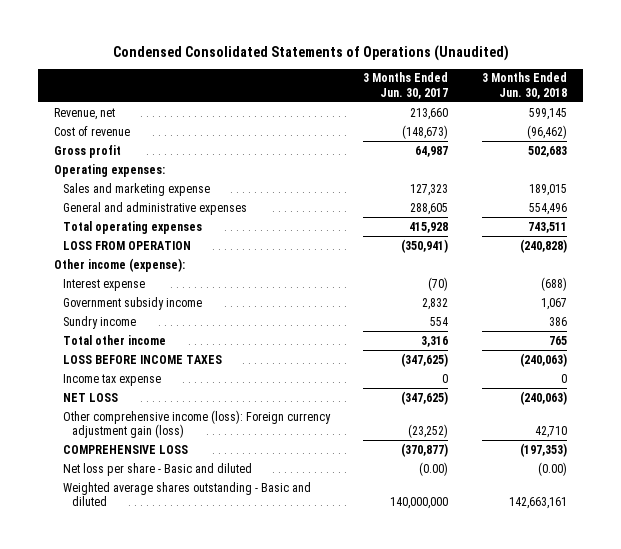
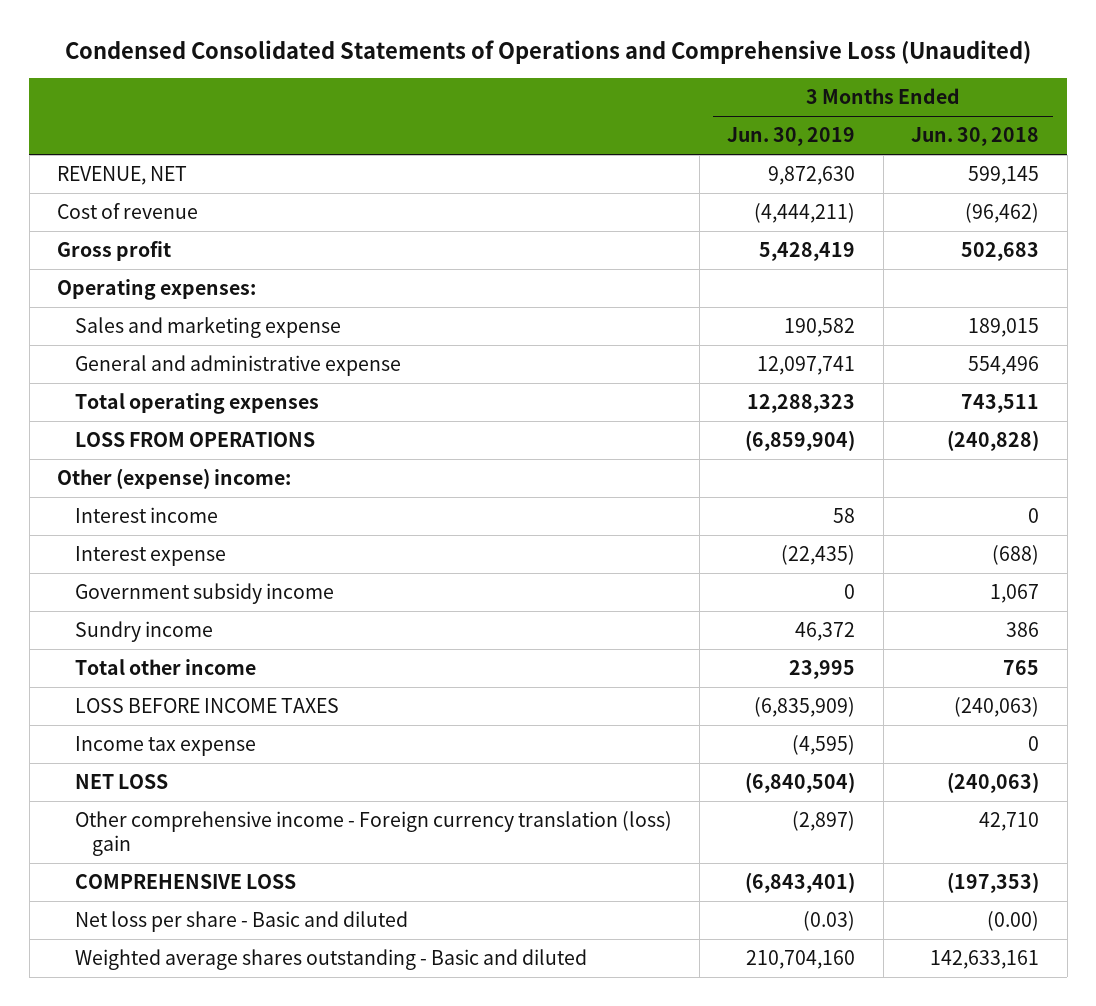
- Condensed Consolidated Statements of Operations (Unaudited)
+ Condensed Consolidated Statements of Operations and Comprehensive Loss (Unaudited)
- | 3 Months Ended Jun. 30, 2017 | 3 Months Ended Jun. 30, 2018
+ | 3 Months Ended Jun. 30, 2019 | 3 Months Ended Jun. 30, 2018
- Revenue, net | 213,660 | 599,145
+ REVENUE, NET | 9,872,630 | 599,145
- General and administrative expenses | 288,605 | 554,496
+ General and administrative expense | 12,097,741 | 554,496
- LOSS FROM OPERATION | (350,941) | (240,828)
- Other income (expense):
+ LOSS FROM OPERATIONS | (6,859,904) | (240,828)
+ Other (expense) income:
+ Interest income | 58 | 0
- Other comprehensive income (loss): Foreign currency adjustment gain (loss) | (23,252) | 42,710
+ Other comprehensive income - Foreign currency translation (loss) gain | (2,897) | 42,710
- Weighted average shares outstanding - Basic and diluted | 140,000,000 | 142,663,161
+ Weighted average shares outstanding - Basic and diluted | 210,704,160 | 142,633,161

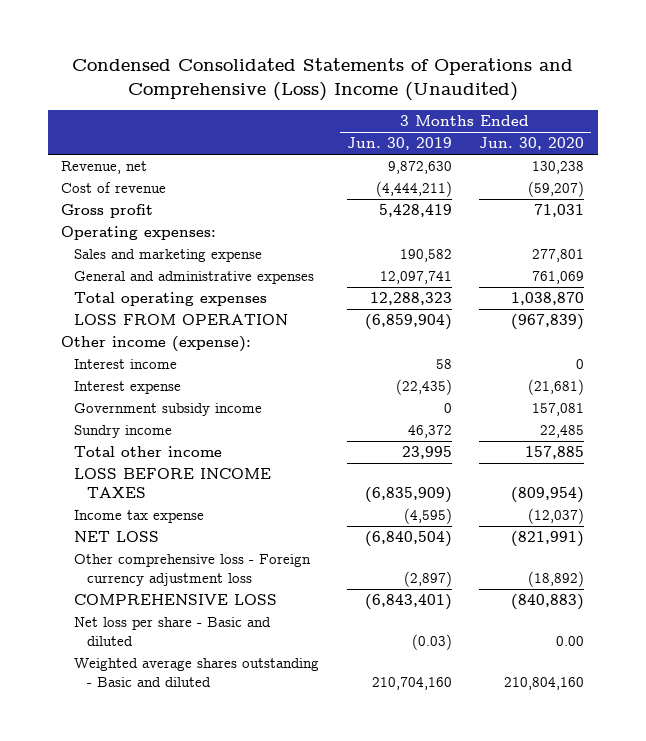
- Condensed Consolidated Statements of Operations and Comprehensive Loss (Unaudited)
+ Condensed Consolidated Statements of Operations and Comprehensive (Loss) Income (Unaudited)
- | 3 Months Ended Jun. 30, 2019 | 3 Months Ended Jun. 30, 2018
+ | 3 Months Ended Jun. 30, 2019 | 3 Months Ended Jun. 30, 2020
- REVENUE, NET | 9,872,630 | 599,145
+ Revenue, net | 9,872,630 | 130,238
- General and administrative expense | 12,097,741 | 554,496
+ General and administrative expenses | 12,097,741 | 761,069
- LOSS FROM OPERATIONS | (6,859,904) | (240,828)
- Other (expense) income:
+ LOSS FROM OPERATION | (6,859,904) | (967,839)
+ Other income (expense):
- Other comprehensive income - Foreign currency translation (loss) gain | (2,897) | 42,710
+ Other comprehensive loss - Foreign currency adjustment loss | (2,897) | (18,892)

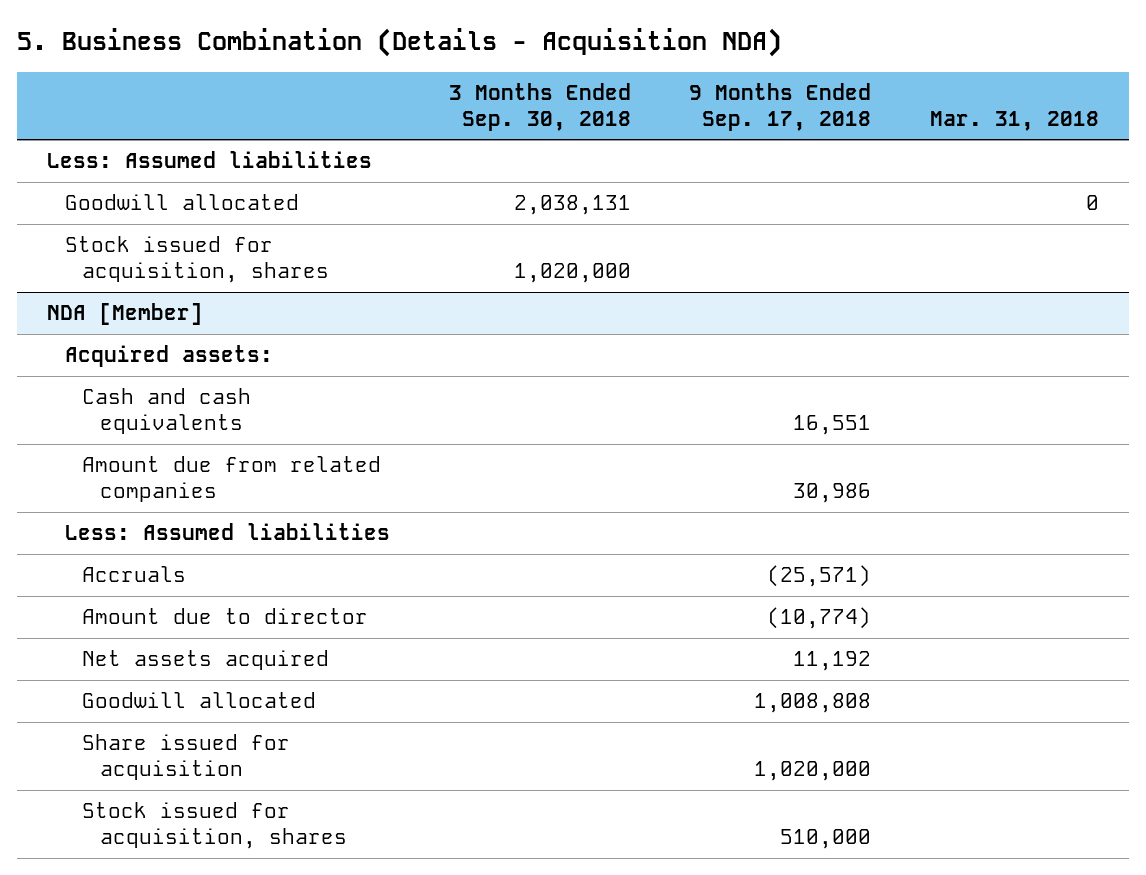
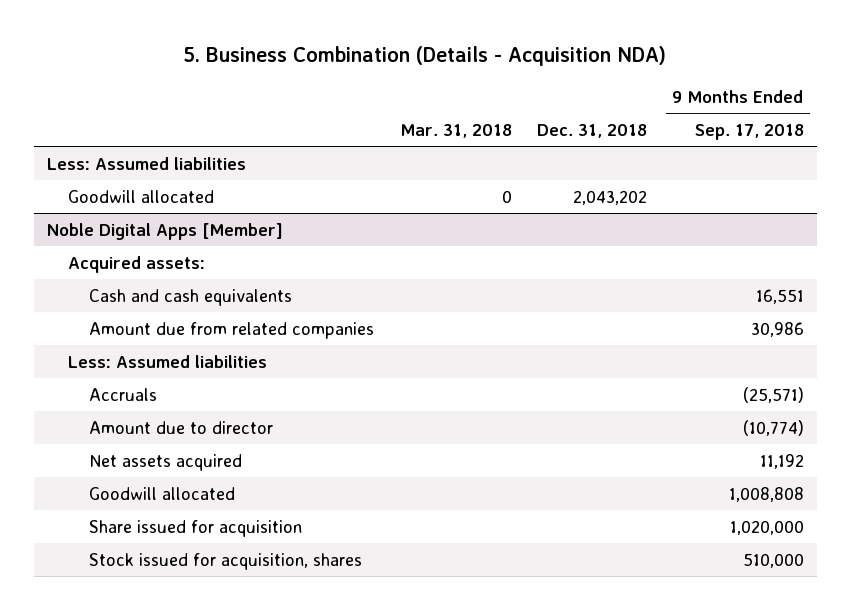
- | 3 Months Ended Sep. 30, 2018 | 9 Months Ended Sep. 17, 2018 | Mar. 31, 2018
+ | Mar. 31, 2018 | Dec. 31, 2018 | 9 Months Ended Sep. 17, 2018
- Stock issued for acquisition, shares | 1,020,000 | |
- NDA [Member]
+ Noble Digital Apps [Member]

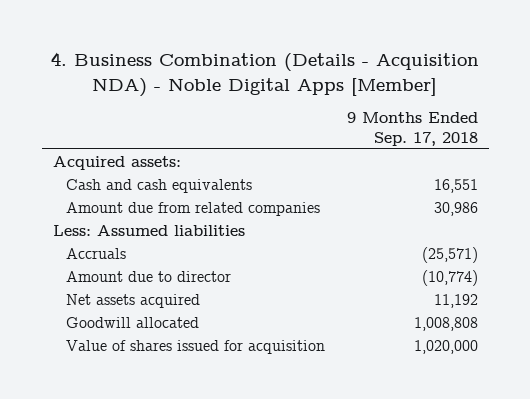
- 5. Business Combination (Details - Acquisition NDA)
+ 4. Business Combination (Details - Acquisition NDA) - Noble Digital Apps [Member]
- | Mar. 31, 2018 | Dec. 31, 2018 | 9 Months Ended Sep. 17, 2018
+ | 9 Months Ended Sep. 17, 2018
- Less: Assumed liabilities
- Goodwill allocated | 0 | 2,043,202 |
- Noble Digital Apps [Member]
- Share issued for acquisition | | | 1,020,000
- Stock issued for acquisition, shares | | | 510,000
+ Value of shares issued for acquisition | 1,020,000

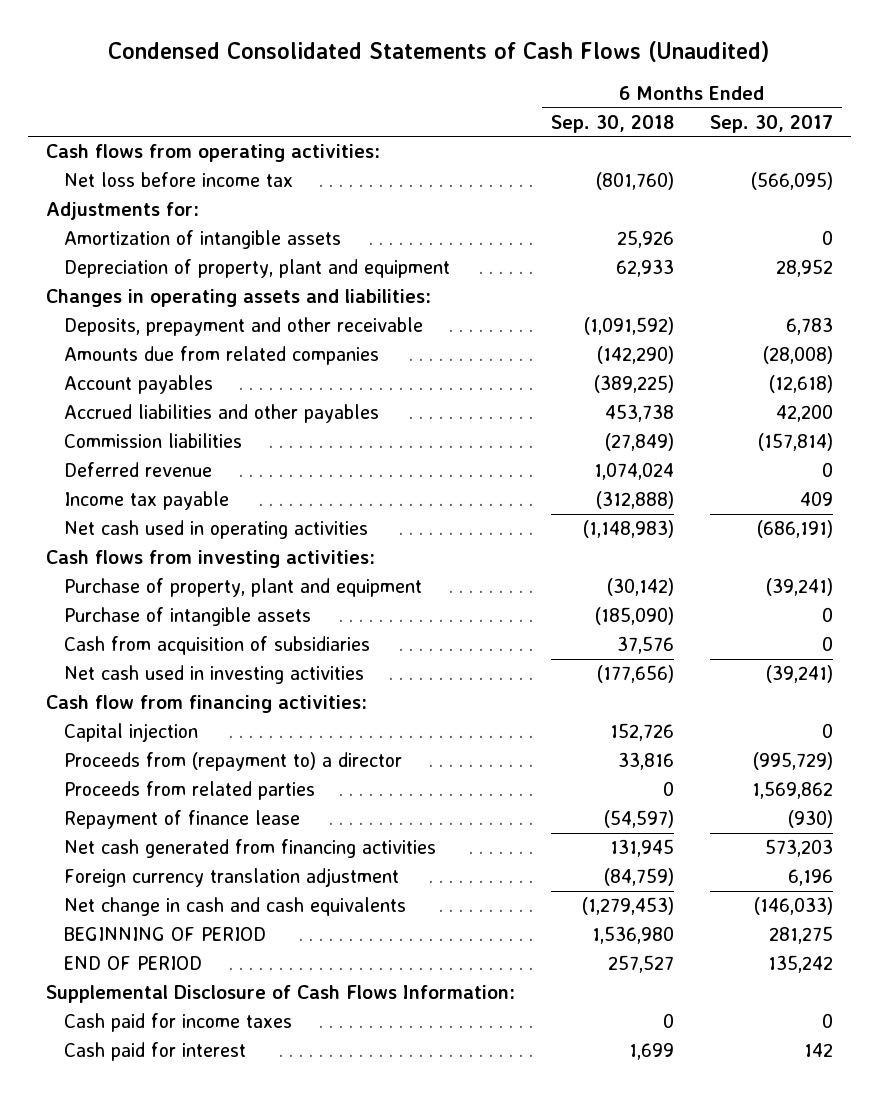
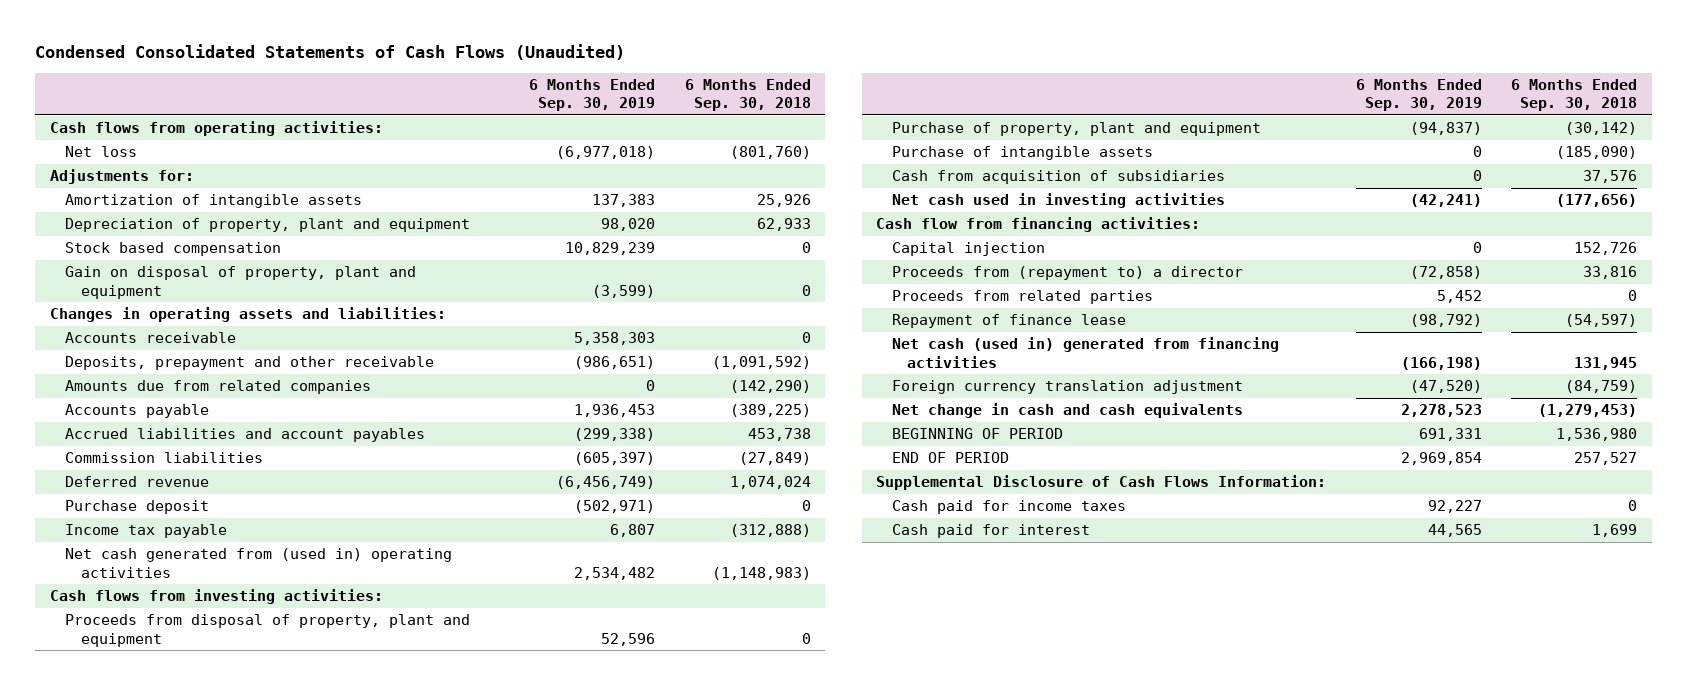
- | 6 Months Ended Sep. 30, 2018 | 6 Months Ended Sep. 30, 2017
+ | 6 Months Ended Sep. 30, 2019 | 6 Months Ended Sep. 30, 2018
- Net loss before income tax | (801,760) | (566,095)
+ Net loss | (6,977,018) | (801,760)
+ Stock based compensation | 10,829,239 | 0
+ Gain on disposal of property, plant and equipment | (3,599) | 0
+ Accounts receivable | 5,358,303 | 0
- Account payables | (389,225) | (12,618)
- Accrued liabilities and other payables | 453,738 | 42,200
+ Accounts payable | 1,936,453 | (389,225)
+ Accrued liabilities and account payables | (299,338) | 453,738
+ Purchase deposit | (502,971) | 0
- Net cash used in operating activities | (1,148,983) | (686,191)
+ Net cash generated from (used in) operating activities | 2,534,482 | (1,148,983)
+ Proceeds from disposal of property, plant and equipment | 52,596 | 0
- Net cash generated from financing activities | 131,945 | 573,203
+ Net cash (used in) generated from financing activities | (166,198) | 131,945

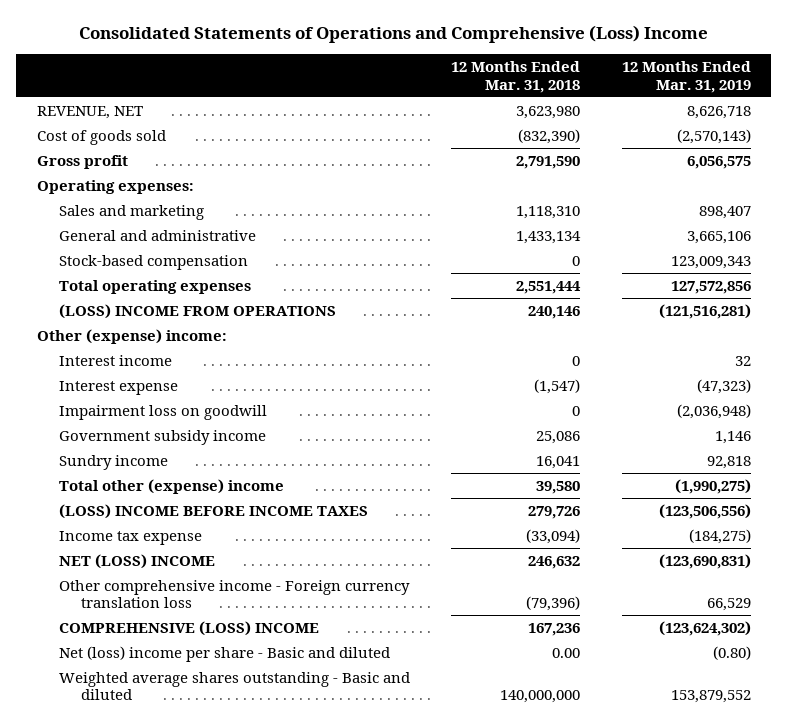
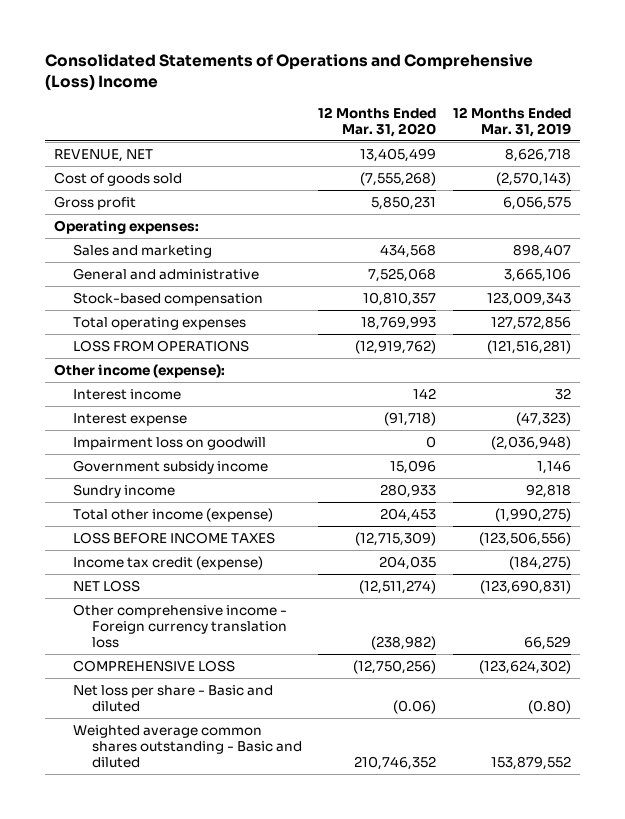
- | 12 Months Ended Mar. 31, 2018 | 12 Months Ended Mar. 31, 2019
+ | 12 Months Ended Mar. 31, 2020 | 12 Months Ended Mar. 31, 2019
- (LOSS) INCOME FROM OPERATIONS | 240,146 | (121,516,281)
- Other (expense) income:
+ LOSS FROM OPERATIONS | (12,919,762) | (121,516,281)
+ Other income (expense):
- Total other (expense) income | 39,580 | (1,990,275)
- (LOSS) INCOME BEFORE INCOME TAXES | 279,726 | (123,506,556)
- Income tax expense | (33,094) | (184,275)
- NET (LOSS) INCOME | 246,632 | (123,690,831)
+ Total other income (expense) | 204,453 | (1,990,275)
+ LOSS BEFORE INCOME TAXES | (12,715,309) | (123,506,556)
+ Income tax credit (expense) | 204,035 | (184,275)
+ NET LOSS | (12,511,274) | (123,690,831)
- COMPREHENSIVE (LOSS) INCOME | 167,236 | (123,624,302)
- Net (loss) income per share - Basic and diluted | 0.00 | (0.80)
- Weighted average shares outstanding - Basic and diluted | 140,000,000 | 153,879,552
+ COMPREHENSIVE LOSS | (12,750,256) | (123,624,302)
+ Net loss per share - Basic and diluted | (0.06) | (0.80)
+ Weighted average common shares outstanding - Basic and diluted | 210,746,352 | 153,879,552

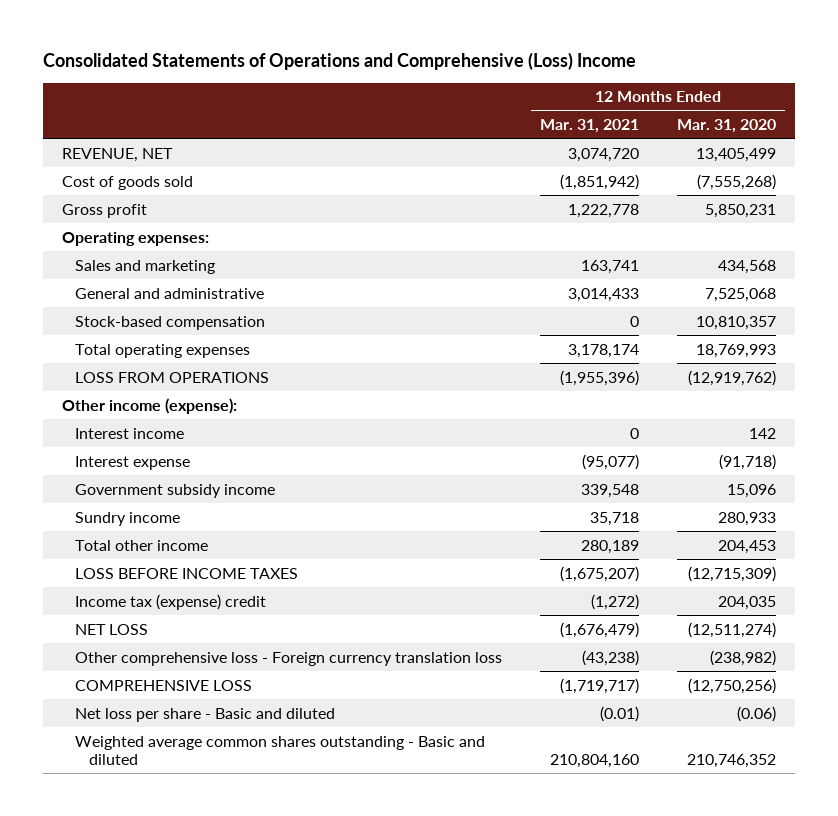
- | 12 Months Ended Mar. 31, 2020 | 12 Months Ended Mar. 31, 2019
+ | 12 Months Ended Mar. 31, 2021 | 12 Months Ended Mar. 31, 2020
- Impairment loss on goodwill | 0 | (2,036,948)
- Total other income (expense) | 204,453 | (1,990,275)
+ Total other income | 280,189 | 204,453
- Income tax credit (expense) | 204,035 | (184,275)
+ Income tax (expense) credit | (1,272) | 204,035
- Other comprehensive income - Foreign currency translation loss | (238,982) | 66,529
+ Other comprehensive loss - Foreign currency translation loss | (43,238) | (238,982)

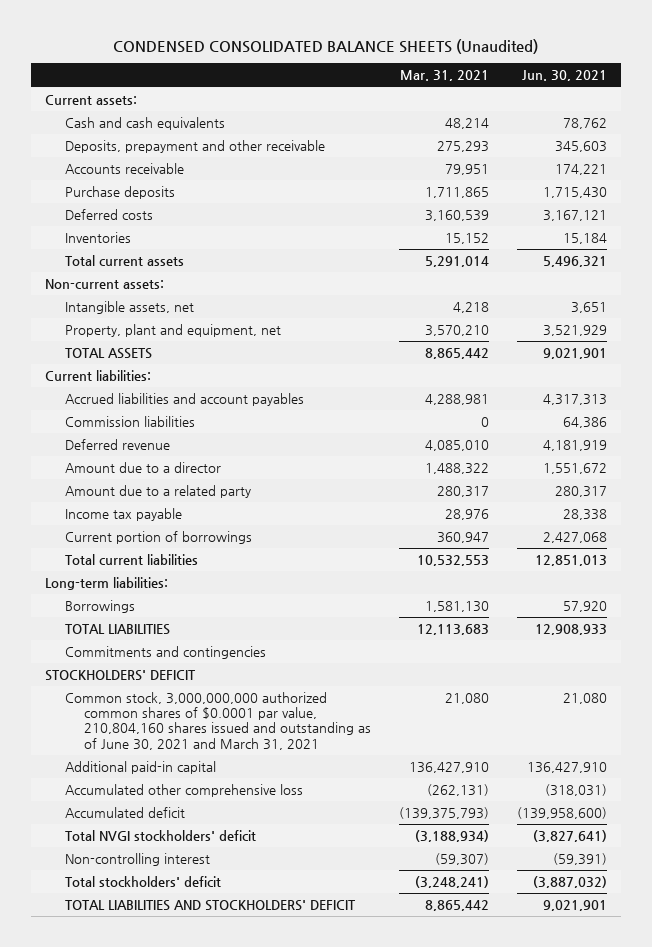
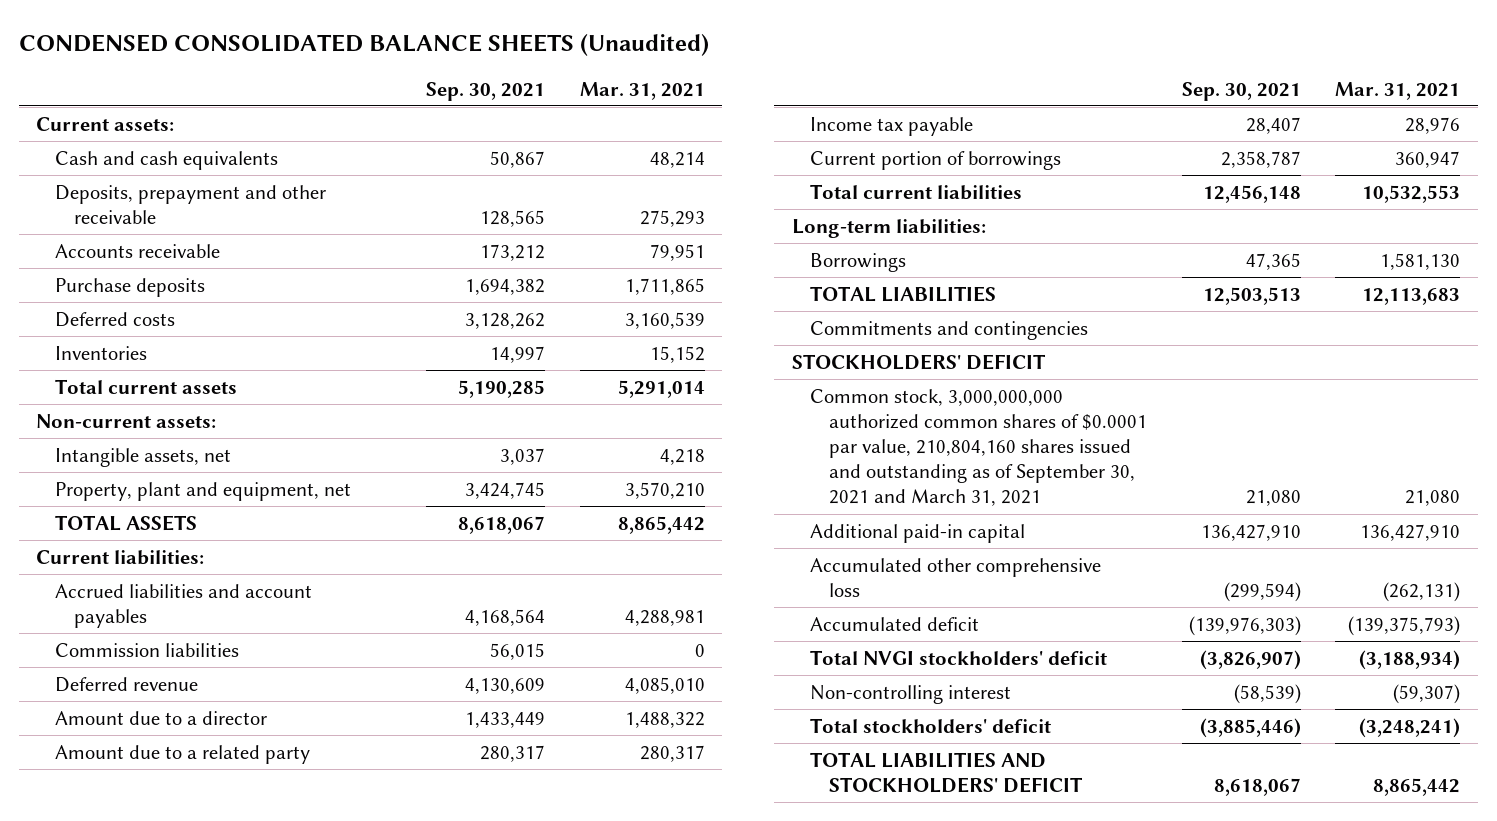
- | Mar. 31, 2021 | Jun. 30, 2021
+ | Sep. 30, 2021 | Mar. 31, 2021
- Common stock, 3,000,000,000 authorized common shares of $0.0001 par value, 210,804,160 shares issued and outstanding as of June 30, 2021 and March 31, 2021 | 21,080 | 21,080
+ Common stock, 3,000,000,000 authorized common shares of $0.0001 par value, 210,804,160 shares issued and outstanding as of September 30, 2021 and March 31, 2021 | 21,080 | 21,080

